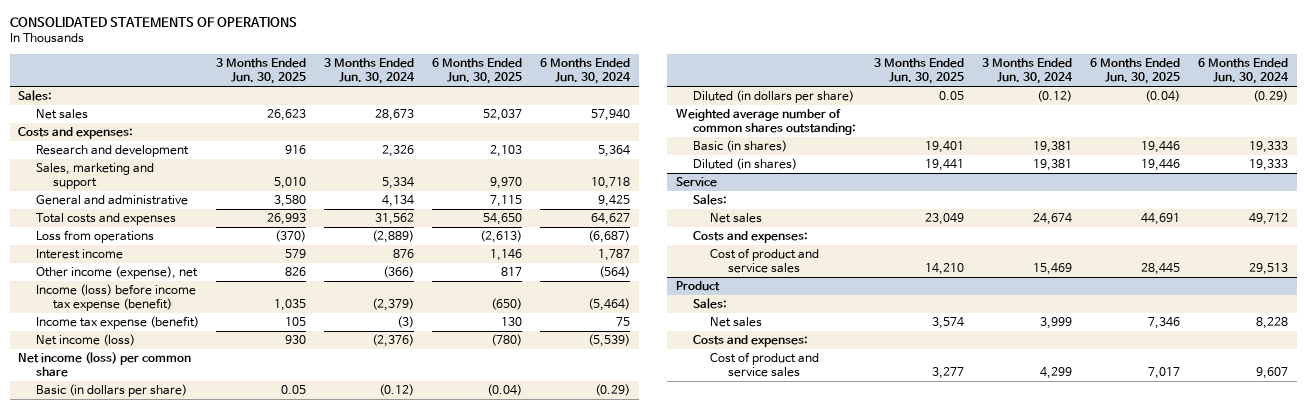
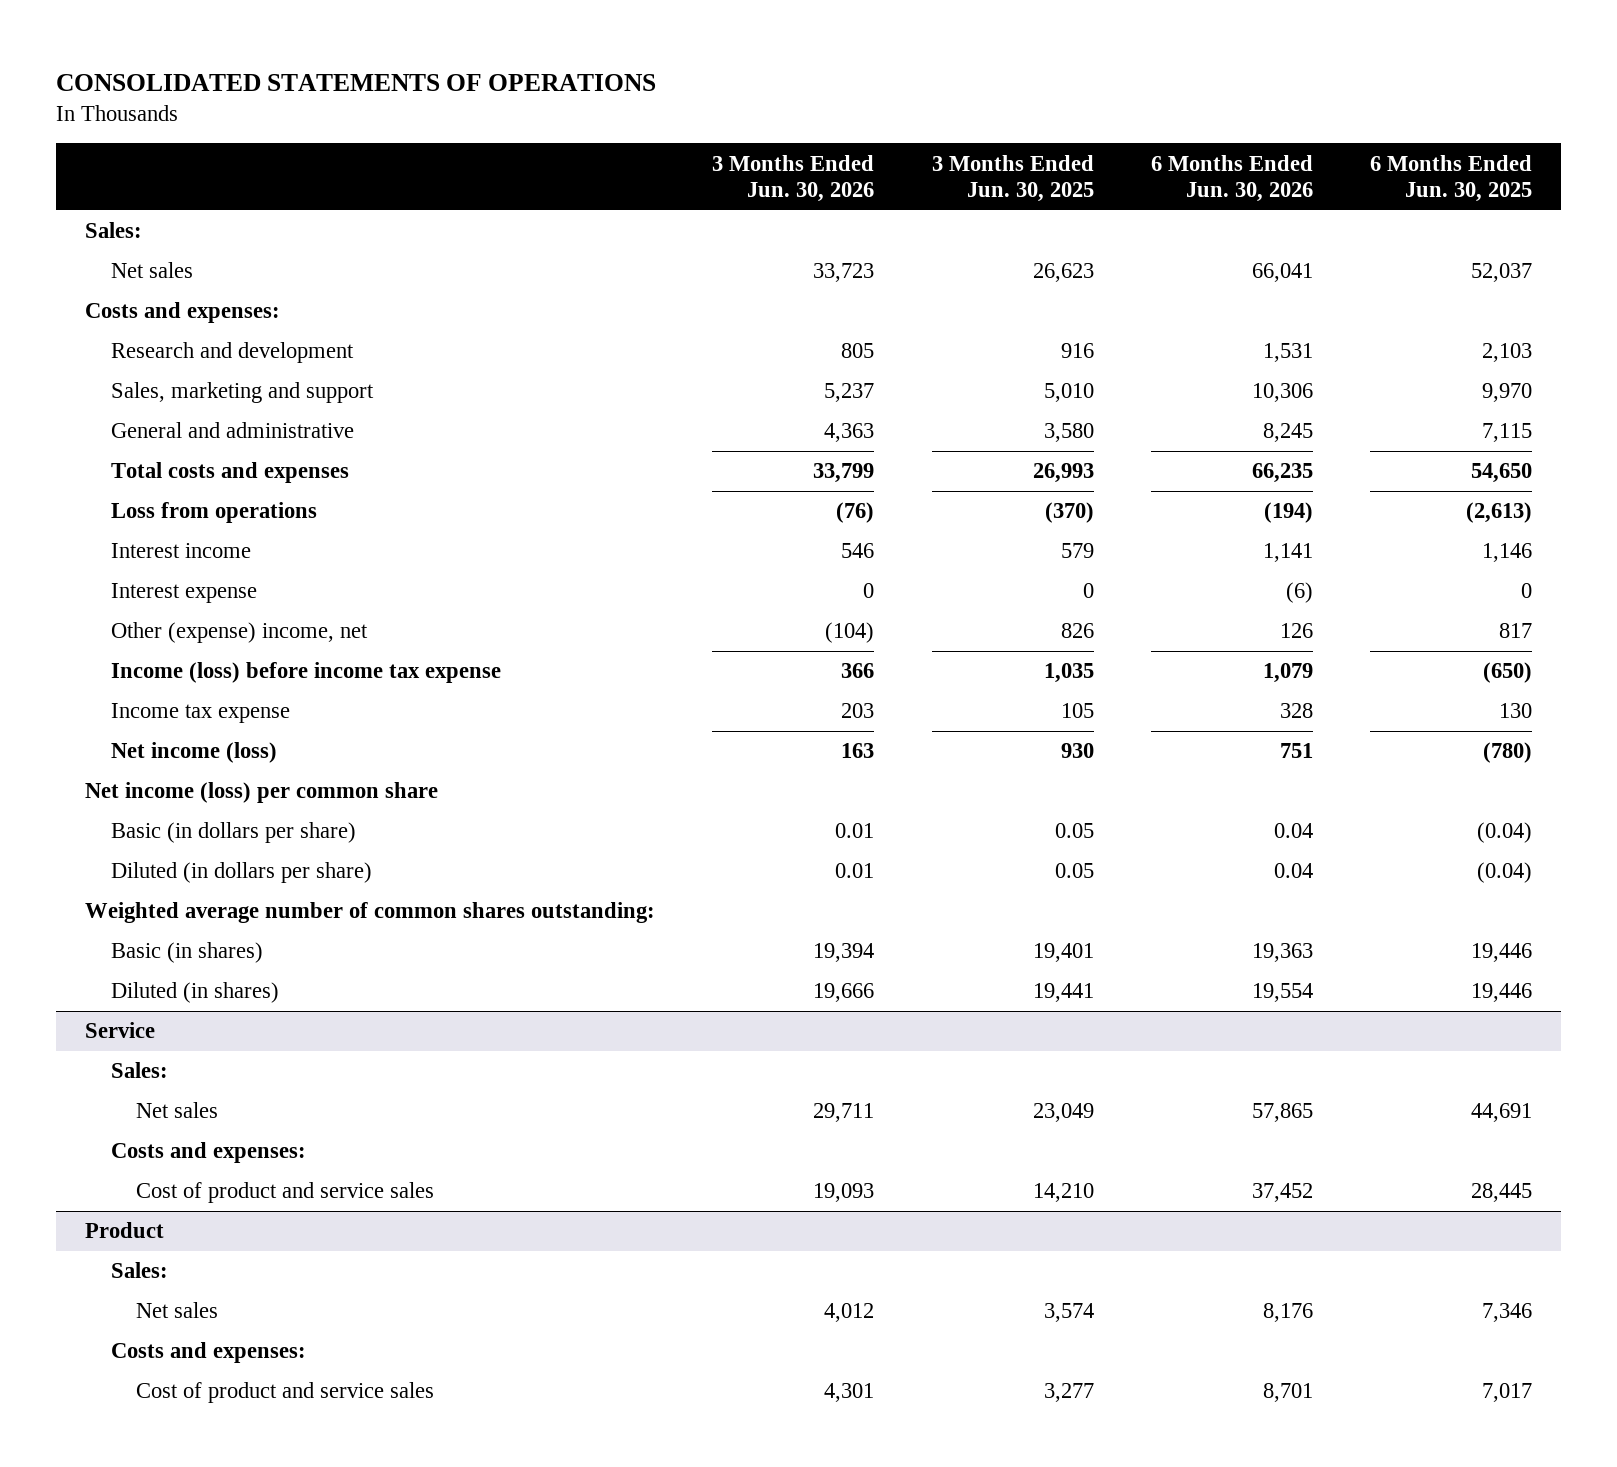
- | 3 Months Ended Jun. 30, 2025 | 3 Months Ended Jun. 30, 2024 | 6 Months Ended Jun. 30, 2025 | 6 Months Ended Jun. 30, 2024
+ | 3 Months Ended Jun. 30, 2026 | 3 Months Ended Jun. 30, 2025 | 6 Months Ended Jun. 30, 2026 | 6 Months Ended Jun. 30, 2025
- Other income (expense), net | 826 | (366) | 817 | (564)
- Income (loss) before income tax expense (benefit) | 1,035 | (2,379) | (650) | (5,464)
- Income tax expense (benefit) | 105 | (3) | 130 | 75
+ Interest expense | 0 | 0 | (6) | 0
+ Other (expense) income, net | (104) | 826 | 126 | 817
+ Income (loss) before income tax expense | 366 | 1,035 | 1,079 | (650)
+ Income tax expense | 203 | 105 | 328 | 130

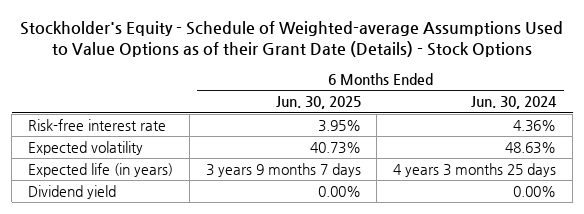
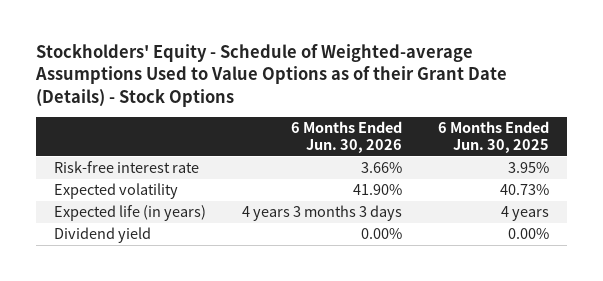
- Stockholder's Equity - Schedule of Weighted-average Assumptions Used to Value Options as of their Grant Date (Details) - Stock Options
+ Stockholders' Equity - Schedule of Weighted-average Assumptions Used to Value Options as of their Grant Date (Details) - Stock Options
- | 6 Months Ended Jun. 30, 2025 | 6 Months Ended Jun. 30, 2024
+ | 6 Months Ended Jun. 30, 2026 | 6 Months Ended Jun. 30, 2025
- Expected life (in years) | 3 years 9 months 7 days | 4 years 3 months 25 days
+ Expected life (in years) | 4 years 3 months 3 days | 4 years

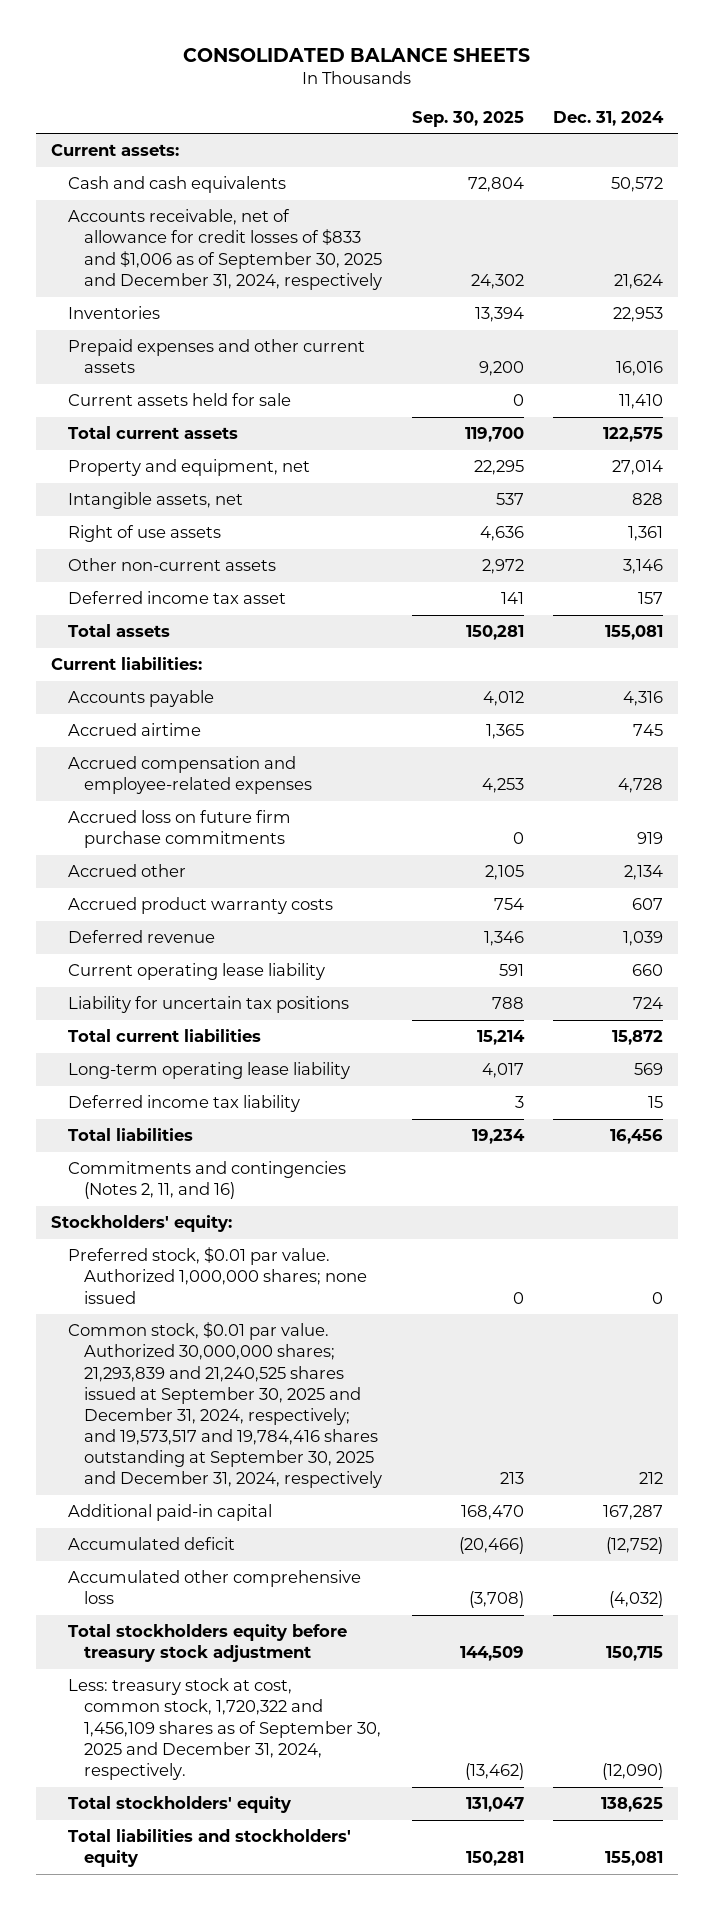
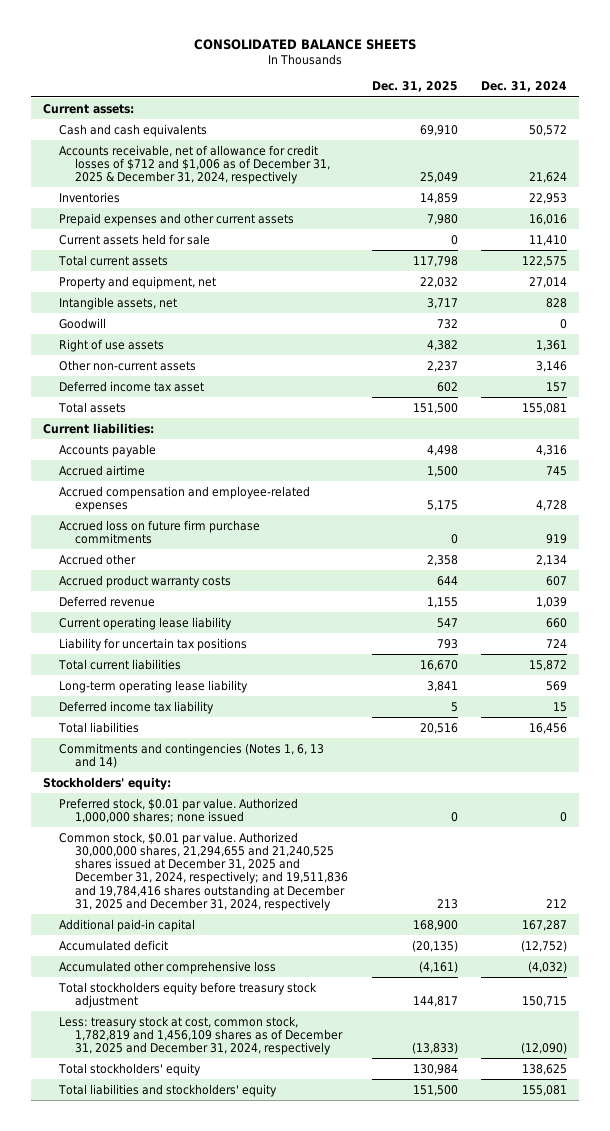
- | Sep. 30, 2025 | Dec. 31, 2024
+ | Dec. 31, 2025 | Dec. 31, 2024
- Accounts receivable, net of allowance for credit losses of $833 and $1,006 as of September 30, 2025 and December 31, 2024, respectively | 24,302 | 21,624
+ Accounts receivable, net of allowance for credit losses of $712 and $1,006 as of December 31, 2025 & December 31, 2024, respectively | 25,049 | 21,624
+ Goodwill | 732 | 0
- Commitments and contingencies (Notes 2, 11, and 16)
+ Commitments and contingencies (Notes 1, 6, 13 and 14)
- Common stock, $0.01 par value. Authorized 30,000,000 shares; 21,293,839 and 21,240,525 shares issued at September 30, 2025 and December 31, 2024, respectively; and 19,573,517 and 19,784,416 shares outstanding at September 30, 2025 and December 31, 2024, respectively | 213 | 212
+ Common stock, $0.01 par value. Authorized 30,000,000 shares, 21,294,655 and 21,240,525 shares issued at December 31, 2025 and December 31, 2024, respectively; and 19,511,836 and 19,784,416 shares outstanding at December 31, 2025 and December 31, 2024, respectively | 213 | 212
- Less: treasury stock at cost, common stock, 1,720,322 and 1,456,109 shares as of September 30, 2025 and December 31, 2024, respectively. | (13,462) | (12,090)
+ Less: treasury stock at cost, common stock, 1,782,819 and 1,456,109 shares as of December 31, 2025 and December 31, 2024, respectively | (13,833) | (12,090)

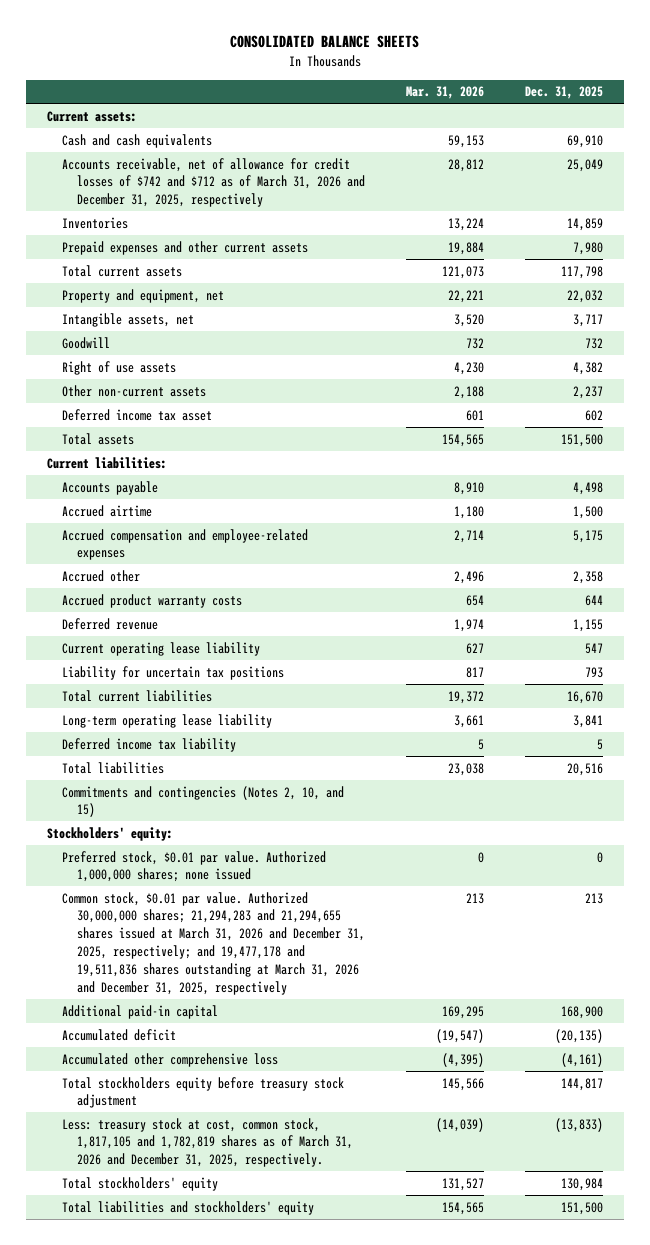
- | Dec. 31, 2025 | Dec. 31, 2024
+ | Mar. 31, 2026 | Dec. 31, 2025
- Accounts receivable, net of allowance for credit losses of $712 and $1,006 as of December 31, 2025 & December 31, 2024, respectively | 25,049 | 21,624
+ Accounts receivable, net of allowance for credit losses of $742 and $712 as of March 31, 2026 and December 31, 2025, respectively | 28,812 | 25,049
- Current assets held for sale | 0 | 11,410
- Accrued loss on future firm purchase commitments | 0 | 919
- Commitments and contingencies (Notes 1, 6, 13 and 14)
+ Commitments and contingencies (Notes 2, 10, and 15)
- Common stock, $0.01 par value. Authorized 30,000,000 shares, 21,294,655 and 21,240,525 shares issued at December 31, 2025 and December 31, 2024, respectively; and 19,511,836 and 19,784,416 shares outstanding at December 31, 2025 and December 31, 2024, respectively | 213 | 212
+ Common stock, $0.01 par value. Authorized 30,000,000 shares; 21,294,283 and 21,294,655 shares issued at March 31, 2026 and December 31, 2025, respectively; and 19,477,178 and 19,511,836 shares outstanding at March 31, 2026 and December 31, 2025, respectively | 213 | 213
- Less: treasury stock at cost, common stock, 1,782,819 and 1,456,109 shares as of December 31, 2025 and December 31, 2024, respectively | (13,833) | (12,090)
+ Less: treasury stock at cost, common stock, 1,817,105 and 1,782,819 shares as of March 31, 2026 and December 31, 2025, respectively. | (14,039) | (13,833)

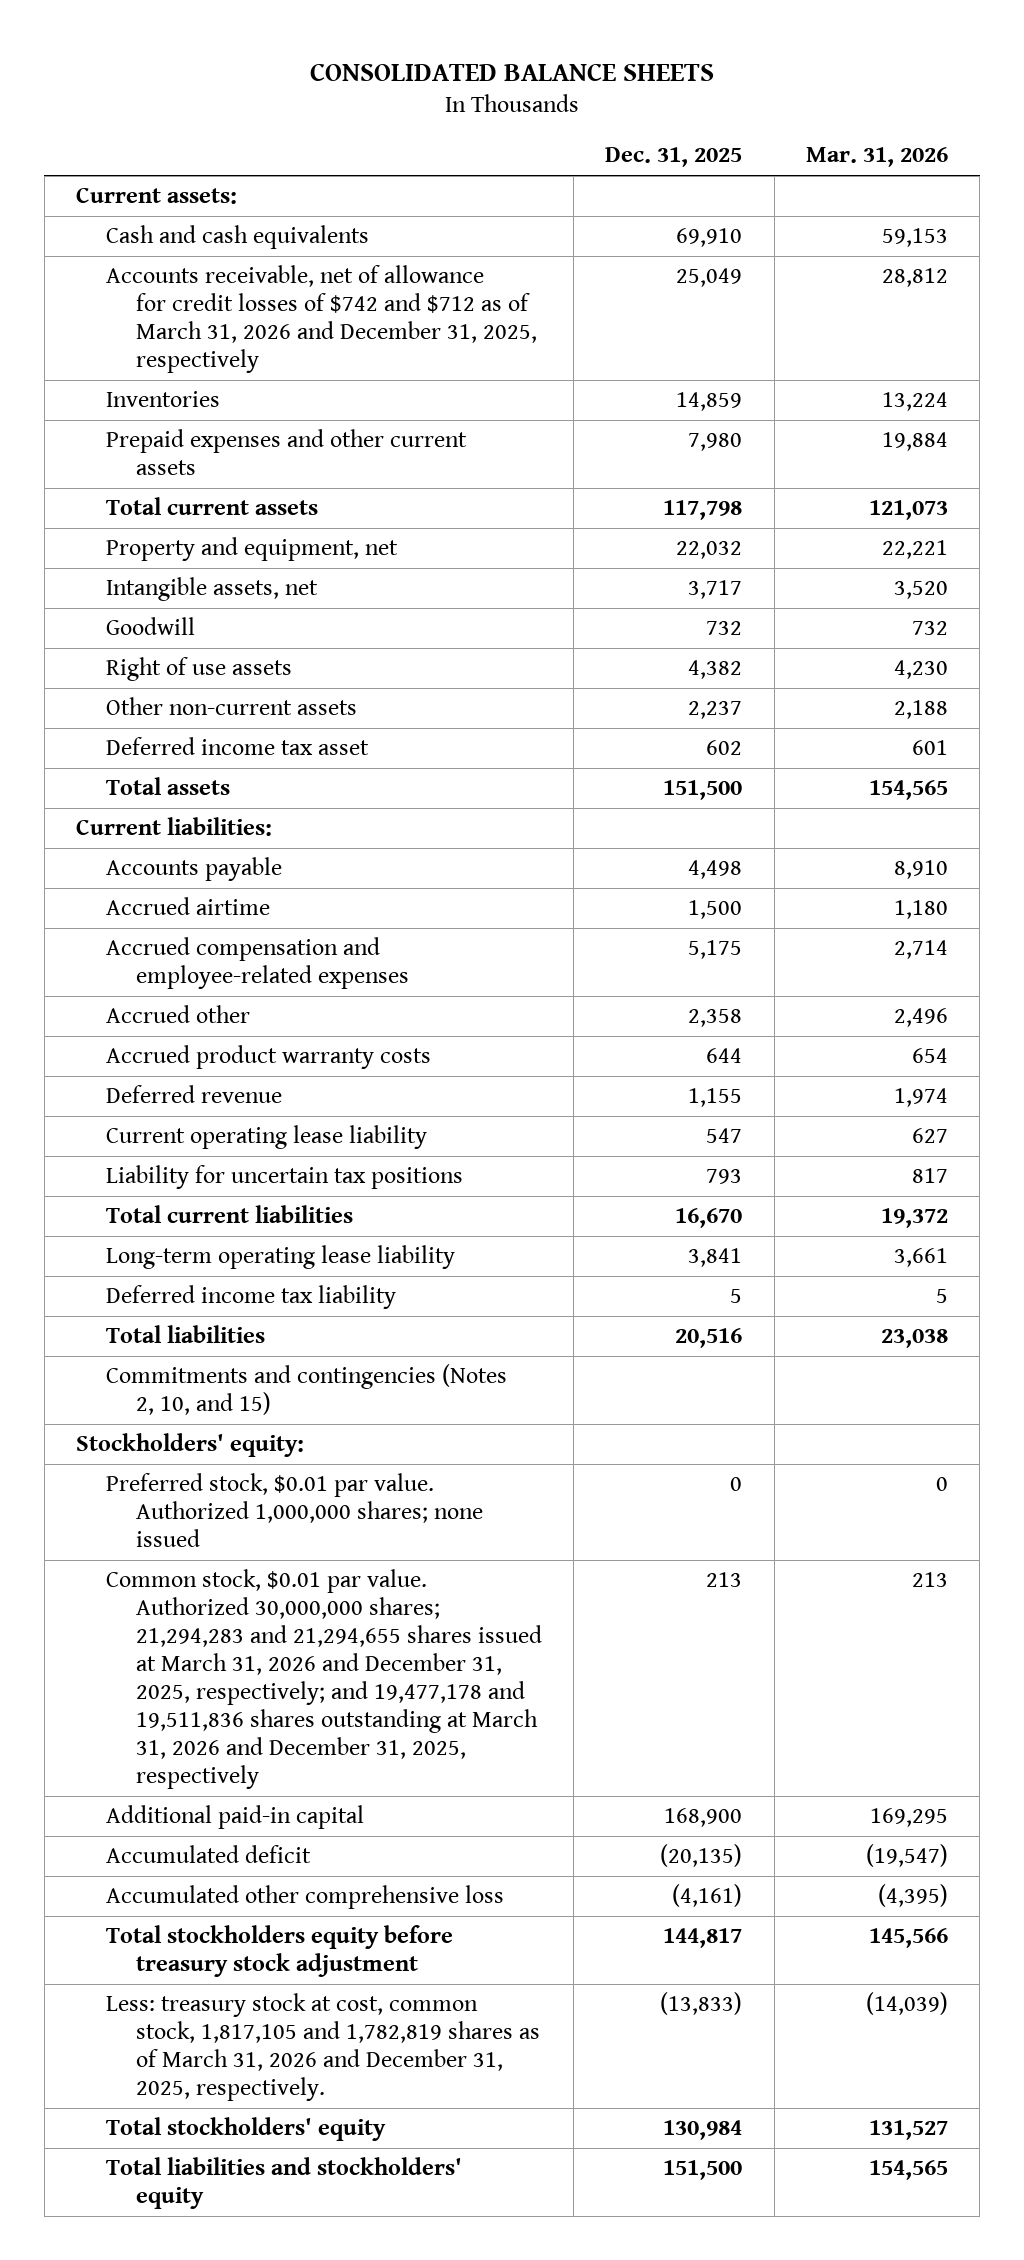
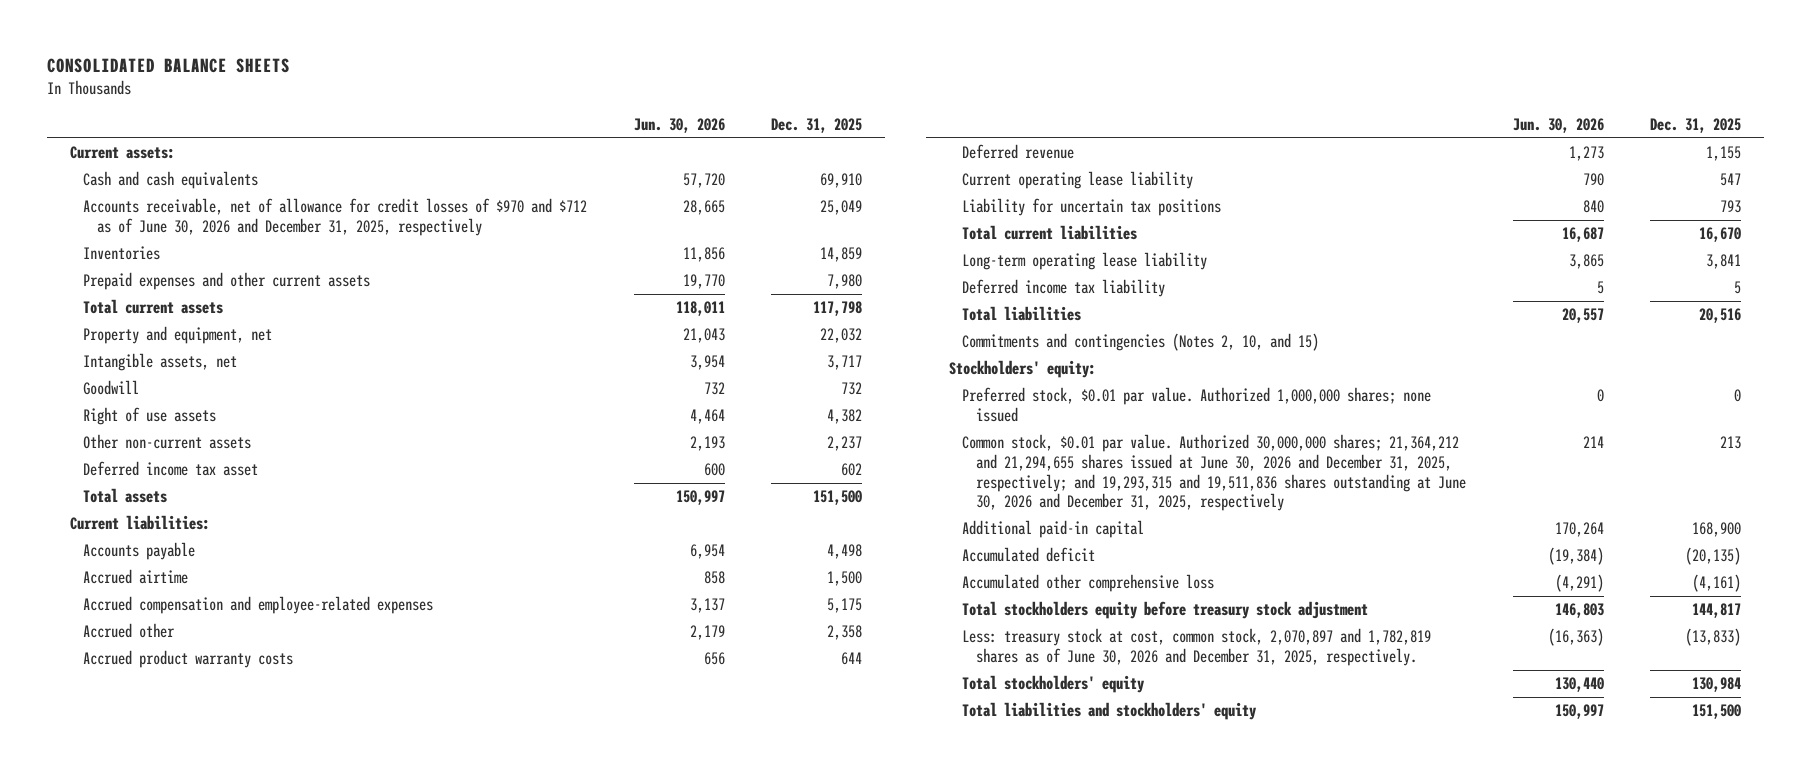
- | Dec. 31, 2025 | Mar. 31, 2026
+ | Jun. 30, 2026 | Dec. 31, 2025
- Accounts receivable, net of allowance for credit losses of $742 and $712 as of March 31, 2026 and December 31, 2025, respectively | 25,049 | 28,812
+ Accounts receivable, net of allowance for credit losses of $970 and $712 as of June 30, 2026 and December 31, 2025, respectively | 28,665 | 25,049
- Common stock, $0.01 par value. Authorized 30,000,000 shares; 21,294,283 and 21,294,655 shares issued at March 31, 2026 and December 31, 2025, respectively; and 19,477,178 and 19,511,836 shares outstanding at March 31, 2026 and December 31, 2025, respectively | 213 | 213
+ Common stock, $0.01 par value. Authorized 30,000,000 shares; 21,364,212 and 21,294,655 shares issued at June 30, 2026 and December 31, 2025, respectively; and 19,293,315 and 19,511,836 shares outstanding at June 30, 2026 and December 31, 2025, respectively | 214 | 213
- Less: treasury stock at cost, common stock, 1,817,105 and 1,782,819 shares as of March 31, 2026 and December 31, 2025, respectively. | (13,833) | (14,039)
+ Less: treasury stock at cost, common stock, 2,070,897 and 1,782,819 shares as of June 30, 2026 and December 31, 2025, respectively. | (16,363) | (13,833)

